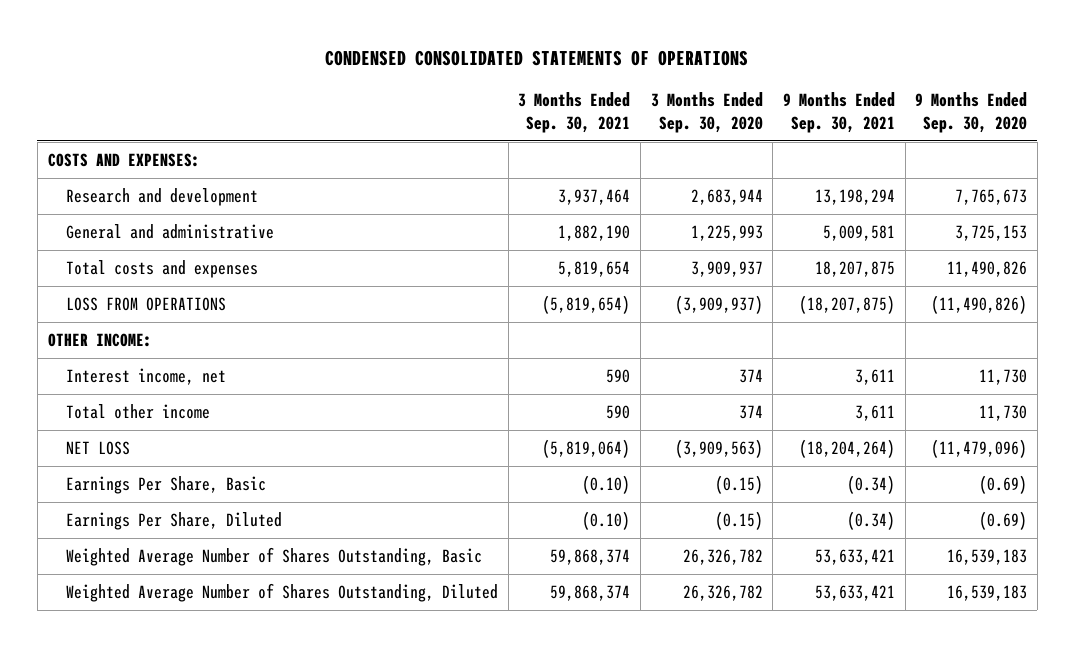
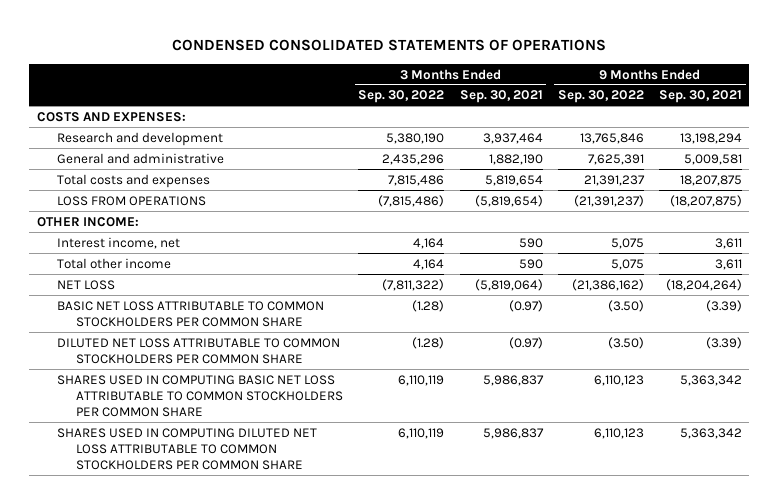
- | 3 Months Ended Sep. 30, 2021 | 3 Months Ended Sep. 30, 2020 | 9 Months Ended Sep. 30, 2021 | 9 Months Ended Sep. 30, 2020
+ | 3 Months Ended Sep. 30, 2022 | 3 Months Ended Sep. 30, 2021 | 9 Months Ended Sep. 30, 2022 | 9 Months Ended Sep. 30, 2021
- Earnings Per Share, Basic | (0.10) | (0.15) | (0.34) | (0.69)
- Earnings Per Share, Diluted | (0.10) | (0.15) | (0.34) | (0.69)
- Weighted Average Number of Shares Outstanding, Basic | 59,868,374 | 26,326,782 | 53,633,421 | 16,539,183
- Weighted Average Number of Shares Outstanding, Diluted | 59,868,374 | 26,326,782 | 53,633,421 | 16,539,183
+ BASIC NET LOSS ATTRIBUTABLE TO COMMON STOCKHOLDERS PER COMMON SHARE | (1.28) | (0.97) | (3.50) | (3.39)
+ DILUTED NET LOSS ATTRIBUTABLE TO COMMON STOCKHOLDERS PER COMMON SHARE | (1.28) | (0.97) | (3.50) | (3.39)
+ SHARES USED IN COMPUTING BASIC NET LOSS ATTRIBUTABLE TO COMMON STOCKHOLDERS PER COMMON SHARE | 6,110,119 | 5,986,837 | 6,110,123 | 5,363,342
+ SHARES USED IN COMPUTING DILUTED NET LOSS ATTRIBUTABLE TO COMMON STOCKHOLDERS PER COMMON SHARE | 6,110,119 | 5,986,837 | 6,110,123 | 5,363,342

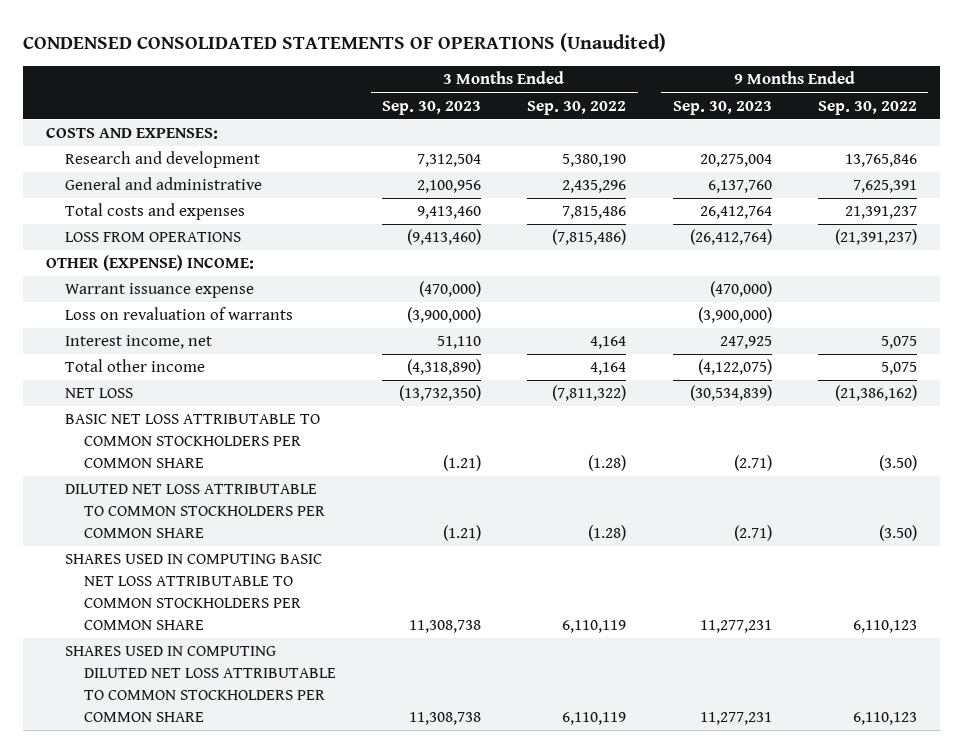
- CONDENSED CONSOLIDATED STATEMENTS OF OPERATIONS
+ CONDENSED CONSOLIDATED STATEMENTS OF OPERATIONS (Unaudited)
- | 3 Months Ended Sep. 30, 2022 | 3 Months Ended Sep. 30, 2021 | 9 Months Ended Sep. 30, 2022 | 9 Months Ended Sep. 30, 2021
+ | 3 Months Ended Sep. 30, 2023 | 3 Months Ended Sep. 30, 2022 | 9 Months Ended Sep. 30, 2023 | 9 Months Ended Sep. 30, 2022
- OTHER INCOME:
+ OTHER (EXPENSE) INCOME:
+ Warrant issuance expense | (470,000) | | (470,000) |
+ Loss on revaluation of warrants | (3,900,000) | | (3,900,000) |

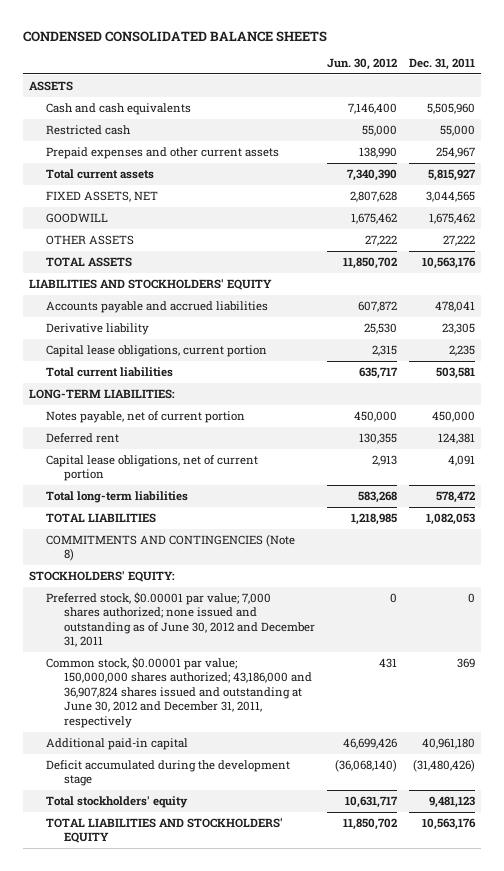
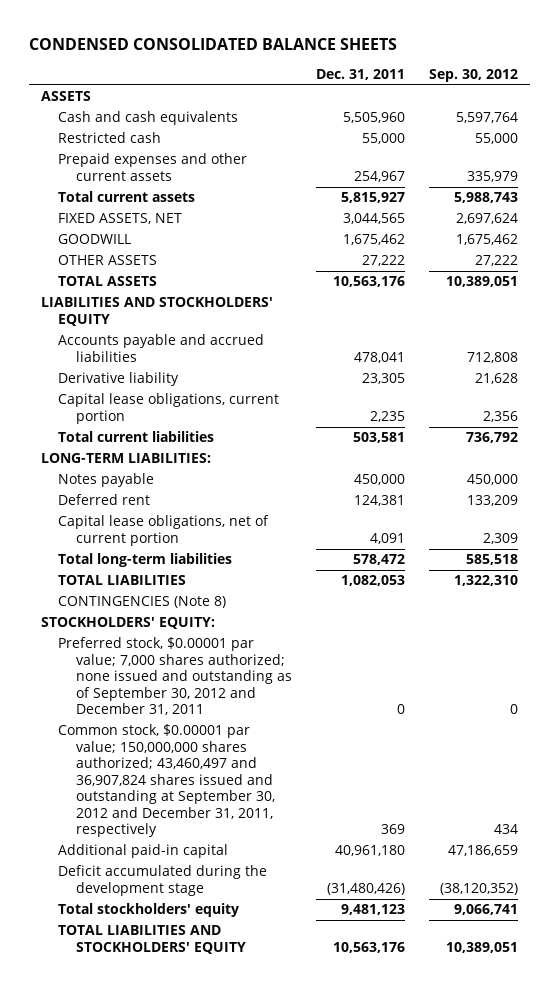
- | Jun. 30, 2012 | Dec. 31, 2011
+ | Dec. 31, 2011 | Sep. 30, 2012
- Notes payable, net of current portion | 450,000 | 450,000
+ Notes payable | 450,000 | 450,000
- COMMITMENTS AND CONTINGENCIES (Note 8)
+ CONTINGENCIES (Note 8)
- Preferred stock, $0.00001 par value; 7,000 shares authorized; none issued and outstanding as of June 30, 2012 and December 31, 2011 | 0 | 0
- Common stock, $0.00001 par value; 150,000,000 shares authorized; 43,186,000 and 36,907,824 shares issued and outstanding at June 30, 2012 and December 31, 2011, respectively | 431 | 369
+ Preferred stock, $0.00001 par value; 7,000 shares authorized; none issued and outstanding as of September 30, 2012 and December 31, 2011 | 0 | 0
+ Common stock, $0.00001 par value; 150,000,000 shares authorized; 43,460,497 and 36,907,824 shares issued and outstanding at September 30, 2012 and December 31, 2011, respectively | 369 | 434

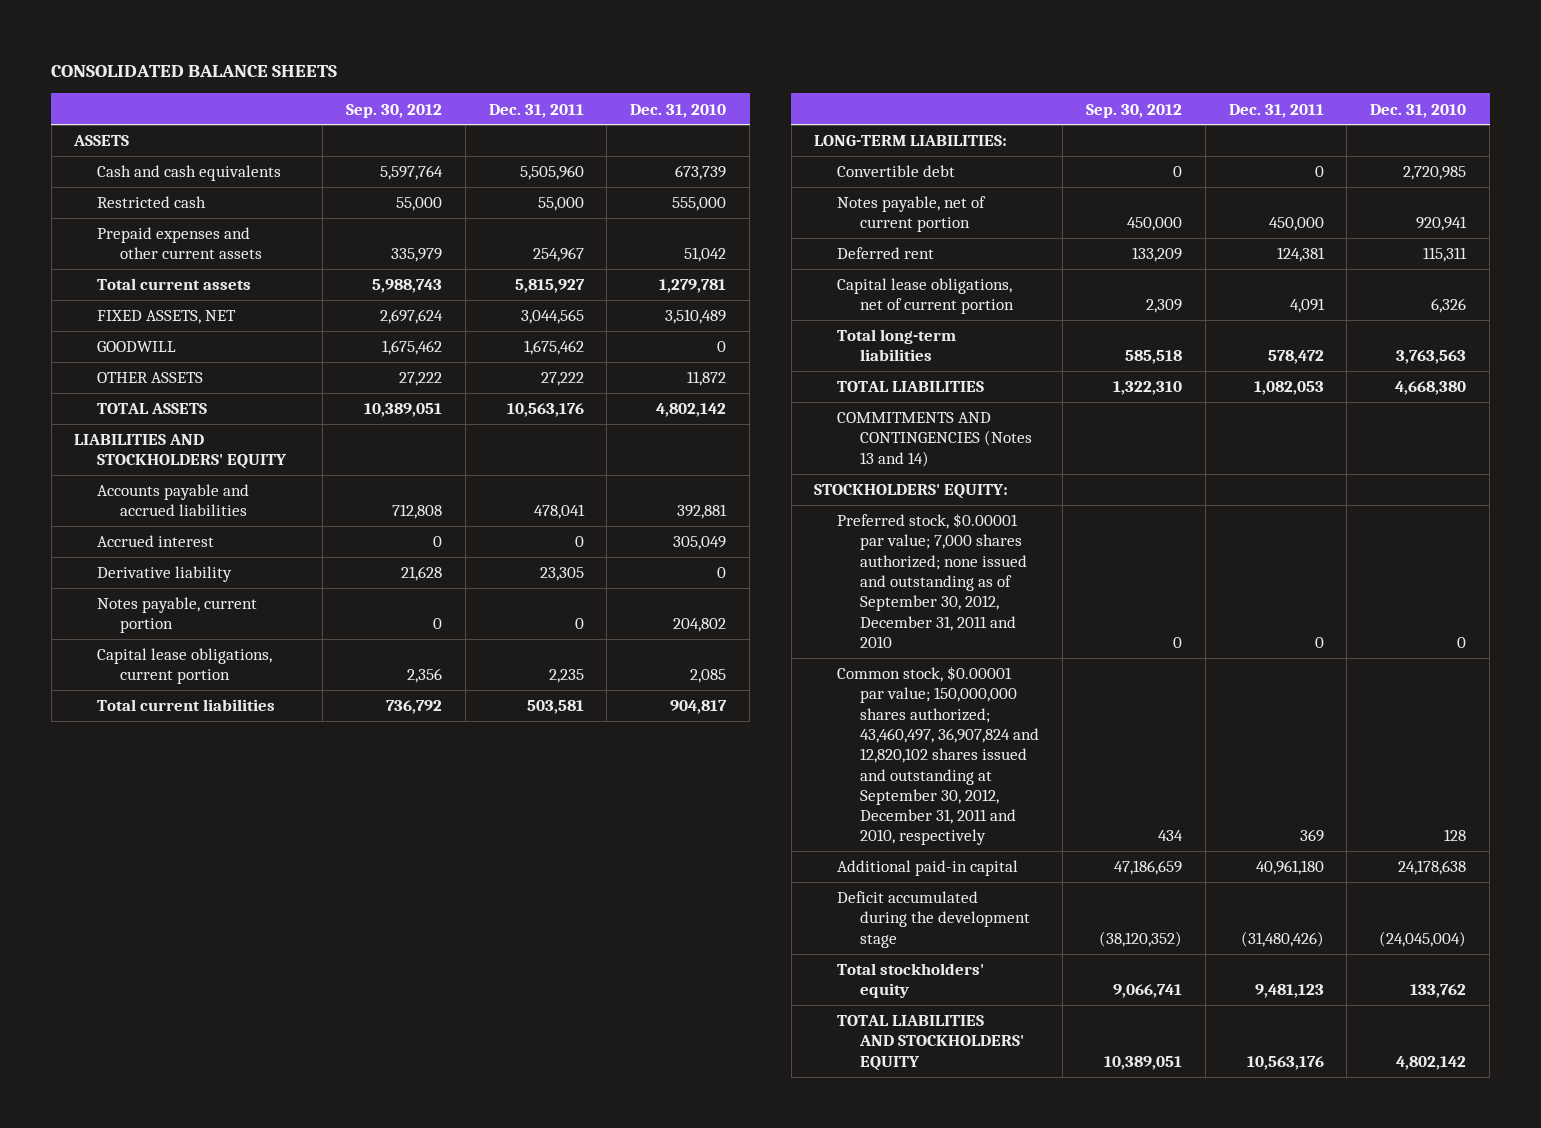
- CONDENSED CONSOLIDATED BALANCE SHEETS
+ CONSOLIDATED BALANCE SHEETS
- | Dec. 31, 2011 | Sep. 30, 2012
+ | Sep. 30, 2012 | Dec. 31, 2011 | Dec. 31, 2010
+ Accrued interest | 0 | 0 | 305,049
+ Notes payable, current portion | 0 | 0 | 204,802
- Notes payable | 450,000 | 450,000
+ Convertible debt | 0 | 0 | 2,720,985
+ Notes payable, net of current portion | 450,000 | 450,000 | 920,941
- CONTINGENCIES (Note 8)
+ COMMITMENTS AND CONTINGENCIES (Notes 13 and 14)
- Preferred stock, $0.00001 par value; 7,000 shares authorized; none issued and outstanding as of September 30, 2012 and December 31, 2011 | 0 | 0
- Common stock, $0.00001 par value; 150,000,000 shares authorized; 43,460,497 and 36,907,824 shares issued and outstanding at September 30, 2012 and December 31, 2011, respectively | 369 | 434
+ Preferred stock, $0.00001 par value; 7,000 shares authorized; none issued and outstanding as of September 30, 2012, December 31, 2011 and 2010 | 0 | 0 | 0
+ Common stock, $0.00001 par value; 150,000,000 shares authorized; 43,460,497, 36,907,824 and 12,820,102 shares issued and outstanding at September 30, 2012, December 31, 2011 and 2010, respectively | 434 | 369 | 128

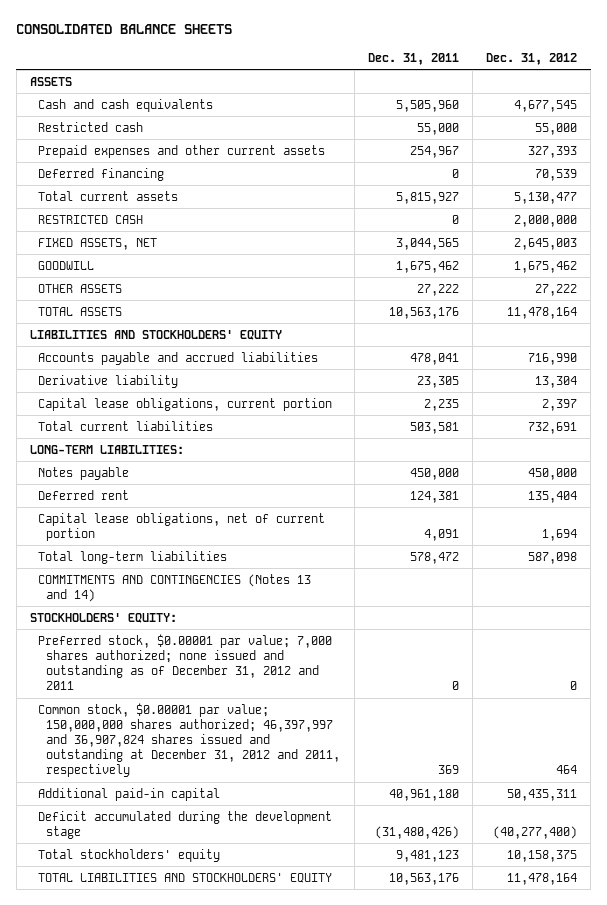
- | Sep. 30, 2012 | Dec. 31, 2011 | Dec. 31, 2010
+ | Dec. 31, 2011 | Dec. 31, 2012
+ Deferred financing | 0 | 70,539
+ RESTRICTED CASH | 0 | 2,000,000
- Accrued interest | 0 | 0 | 305,049
- Notes payable, current portion | 0 | 0 | 204,802
- Convertible debt | 0 | 0 | 2,720,985
- Notes payable, net of current portion | 450,000 | 450,000 | 920,941
+ Notes payable | 450,000 | 450,000
- TOTAL LIABILITIES | 1,322,310 | 1,082,053 | 4,668,380
- Preferred stock, $0.00001 par value; 7,000 shares authorized; none issued and outstanding as of September 30, 2012, December 31, 2011 and 2010 | 0 | 0 | 0
- Common stock, $0.00001 par value; 150,000,000 shares authorized; 43,460,497, 36,907,824 and 12,820,102 shares issued and outstanding at September 30, 2012, December 31, 2011 and 2010, respectively | 434 | 369 | 128
+ Preferred stock, $0.00001 par value; 7,000 shares authorized; none issued and outstanding as of December 31, 2012 and 2011 | 0 | 0
+ Common stock, $0.00001 par value; 150,000,000 shares authorized; 46,397,997 and 36,907,824 shares issued and outstanding at December 31, 2012 and 2011, respectively | 369 | 464

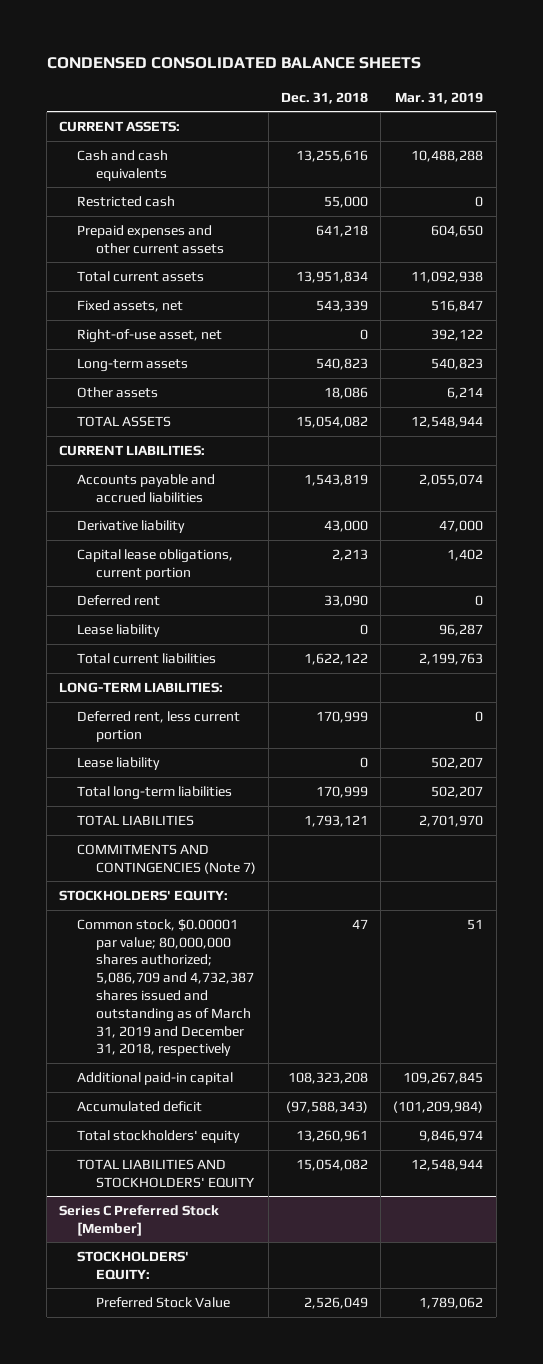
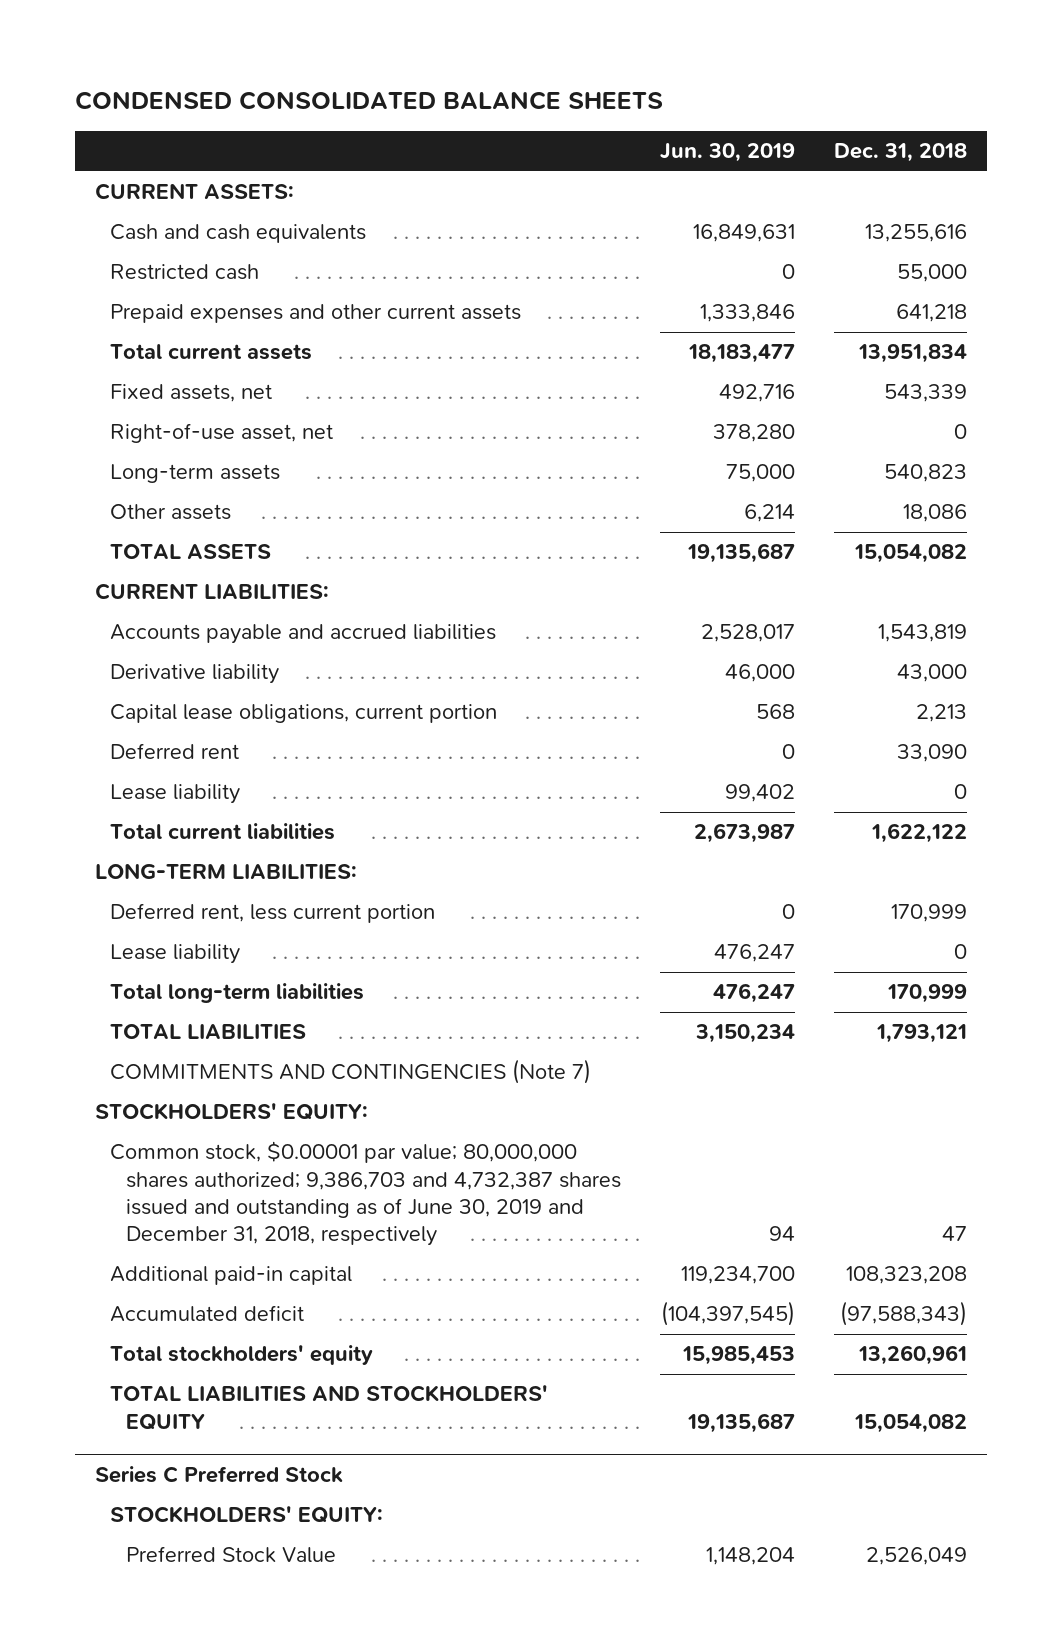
- | Dec. 31, 2018 | Mar. 31, 2019
+ | Jun. 30, 2019 | Dec. 31, 2018
- Common stock, $0.00001 par value; 80,000,000 shares authorized; 5,086,709 and 4,732,387 shares issued and outstanding as of March 31, 2019 and December 31, 2018, respectively | 47 | 51
+ Common stock, $0.00001 par value; 80,000,000 shares authorized; 9,386,703 and 4,732,387 shares issued and outstanding as of June 30, 2019 and December 31, 2018, respectively | 94 | 47
- Series C Preferred Stock [Member]
+ Series C Preferred Stock

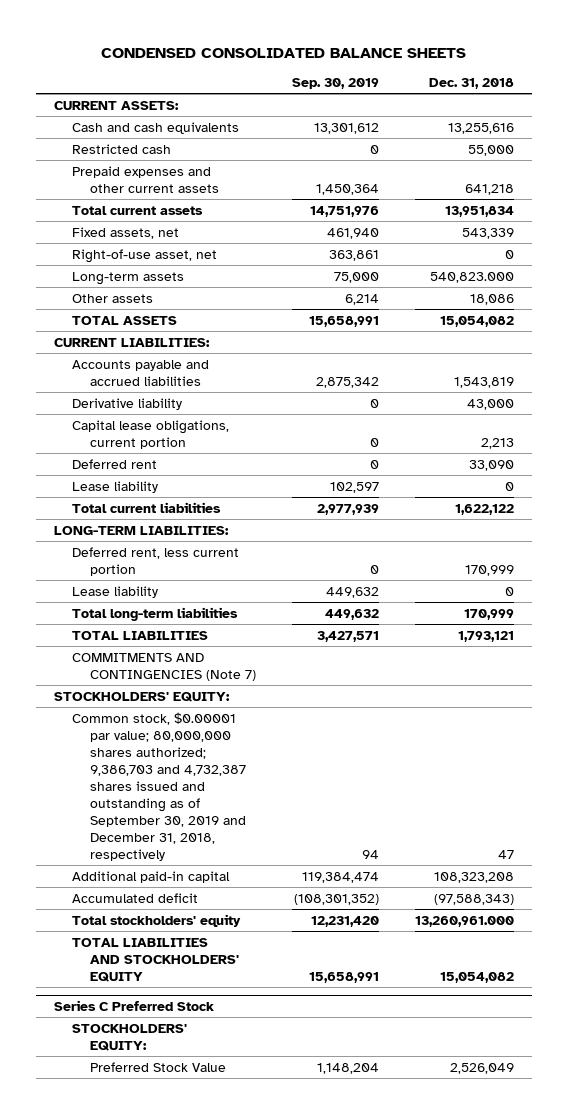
- | Jun. 30, 2019 | Dec. 31, 2018
+ | Sep. 30, 2019 | Dec. 31, 2018
- Long-term assets | 75,000 | 540,823
+ Long-term assets | 75,000 | 540,823.000
- Common stock, $0.00001 par value; 80,000,000 shares authorized; 9,386,703 and 4,732,387 shares issued and outstanding as of June 30, 2019 and December 31, 2018, respectively | 94 | 47
+ Common stock, $0.00001 par value; 80,000,000 shares authorized; 9,386,703 and 4,732,387 shares issued and outstanding as of September 30, 2019 and December 31, 2018, respectively | 94 | 47
- Total stockholders' equity | 15,985,453 | 13,260,961
+ Total stockholders' equity | 12,231,420 | 13,260,961.000

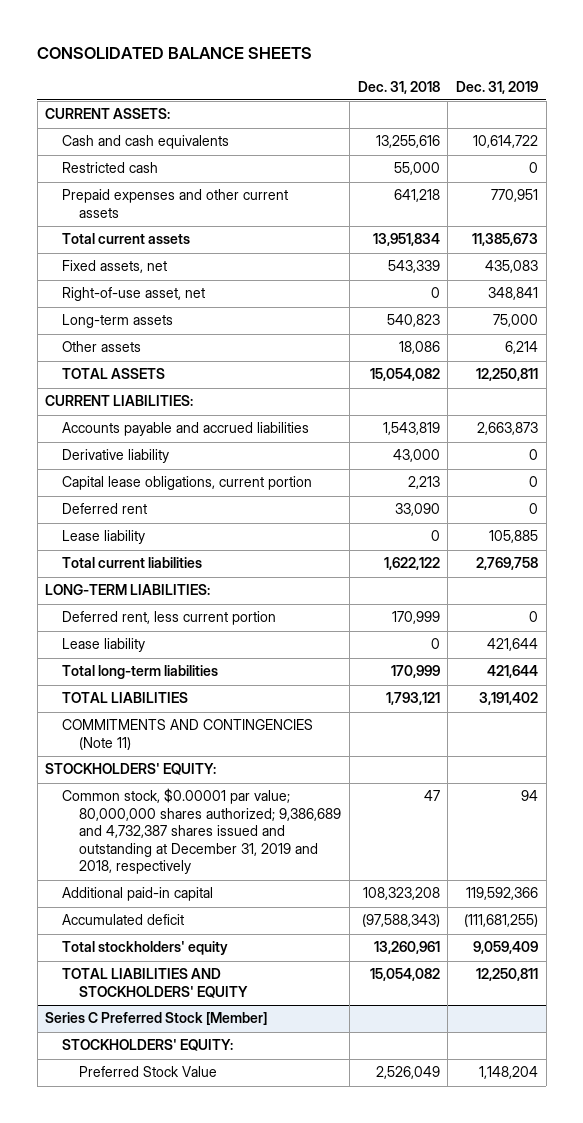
- CONDENSED CONSOLIDATED BALANCE SHEETS
+ CONSOLIDATED BALANCE SHEETS
- | Sep. 30, 2019 | Dec. 31, 2018
+ | Dec. 31, 2018 | Dec. 31, 2019
- Long-term assets | 75,000 | 540,823.000
+ Long-term assets | 540,823 | 75,000
- COMMITMENTS AND CONTINGENCIES (Note 7)
+ COMMITMENTS AND CONTINGENCIES (Note 11)
- Common stock, $0.00001 par value; 80,000,000 shares authorized; 9,386,703 and 4,732,387 shares issued and outstanding as of September 30, 2019 and December 31, 2018, respectively | 94 | 47
+ Common stock, $0.00001 par value; 80,000,000 shares authorized; 9,386,689 and 4,732,387 shares issued and outstanding at December 31, 2019 and 2018, respectively | 47 | 94
- Total stockholders' equity | 12,231,420 | 13,260,961.000
+ Total stockholders' equity | 13,260,961 | 9,059,409
- Series C Preferred Stock
+ Series C Preferred Stock [Member]

